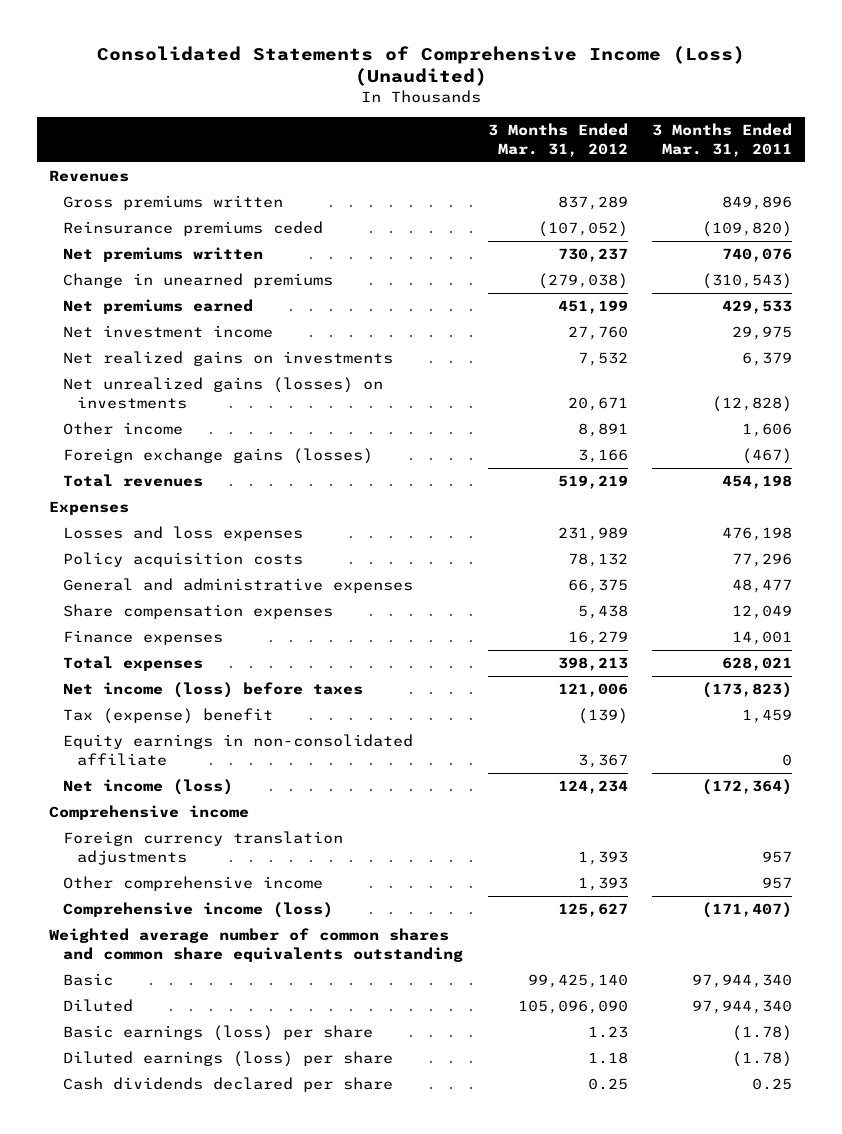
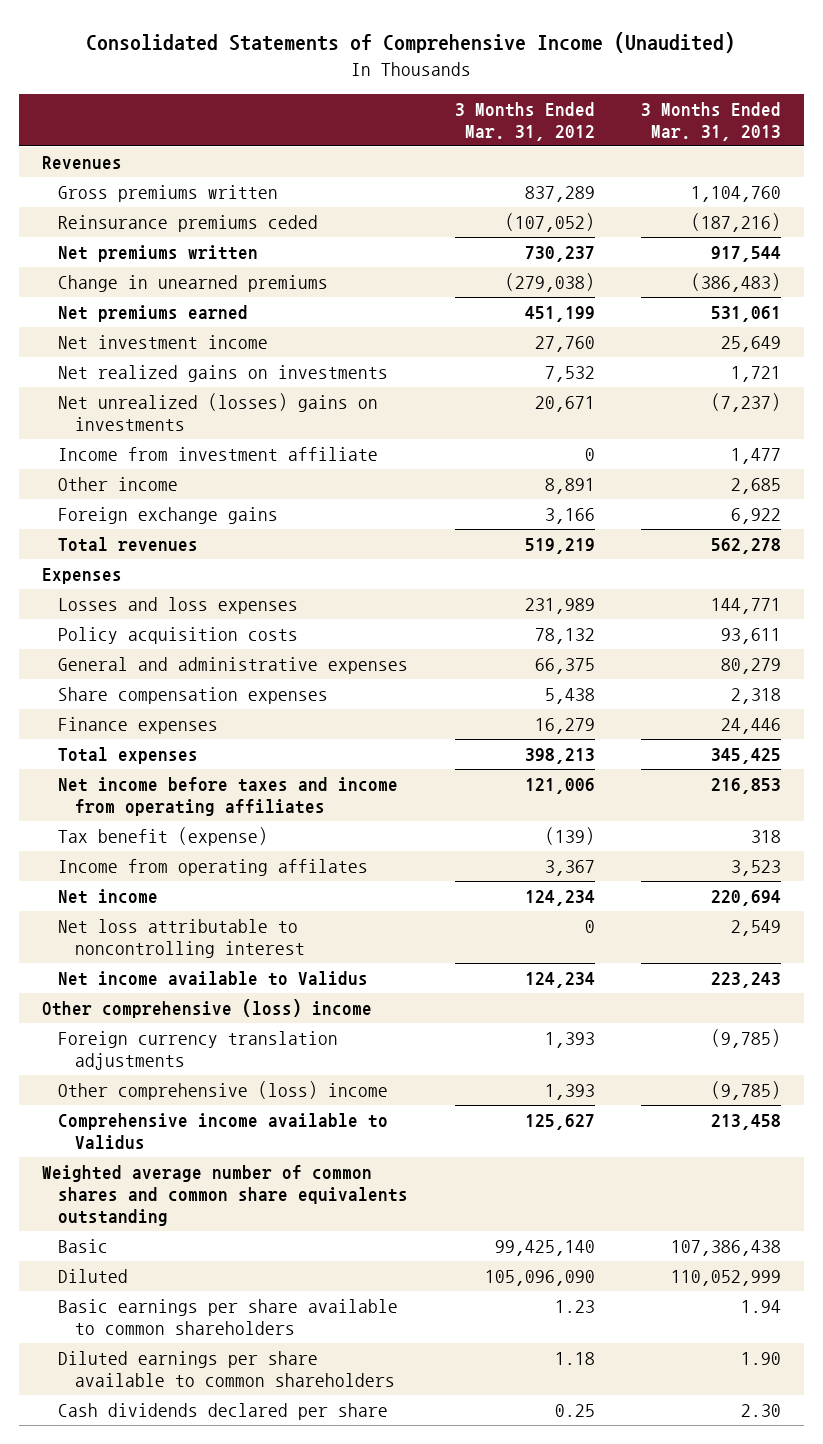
- Consolidated Statements of Comprehensive Income (Loss) (Unaudited)
+ Consolidated Statements of Comprehensive Income (Unaudited)
- | 3 Months Ended Mar. 31, 2012 | 3 Months Ended Mar. 31, 2011
+ | 3 Months Ended Mar. 31, 2012 | 3 Months Ended Mar. 31, 2013
- Net unrealized gains (losses) on investments | 20,671 | (12,828)
+ Net unrealized (losses) gains on investments | 20,671 | (7,237)
+ Income from investment affiliate | 0 | 1,477
- Foreign exchange gains (losses) | 3,166 | (467)
+ Foreign exchange gains | 3,166 | 6,922
- Net income (loss) before taxes | 121,006 | (173,823)
- Tax (expense) benefit | (139) | 1,459
- Equity earnings in non-consolidated affiliate | 3,367 | 0
- Net income (loss) | 124,234 | (172,364)
- Comprehensive income
+ Net income before taxes and income from operating affiliates | 121,006 | 216,853
+ Tax benefit (expense) | (139) | 318
+ Income from operating affilates | 3,367 | 3,523
+ Net income | 124,234 | 220,694
+ Net loss attributable to noncontrolling interest | 0 | 2,549
+ Net income available to Validus | 124,234 | 223,243
+ Other comprehensive (loss) income
- Other comprehensive income | 1,393 | 957
- Comprehensive income (loss) | 125,627 | (171,407)
+ Other comprehensive (loss) income | 1,393 | (9,785)
+ Comprehensive income available to Validus | 125,627 | 213,458
- Basic earnings (loss) per share | 1.23 | (1.78)
- Diluted earnings (loss) per share | 1.18 | (1.78)
+ Basic earnings per share available to common shareholders | 1.23 | 1.94
+ Diluted earnings per share available to common shareholders | 1.18 | 1.90

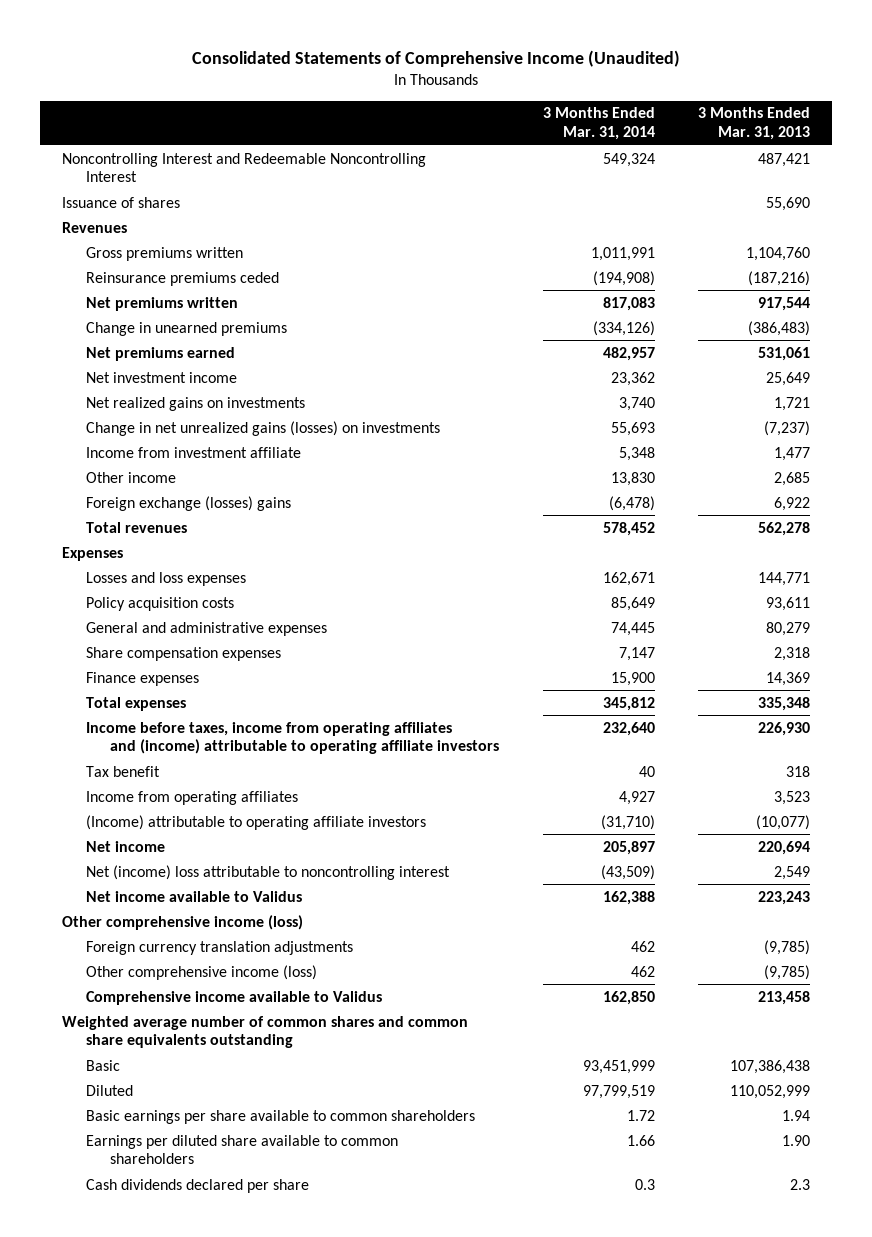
- | 3 Months Ended Mar. 31, 2012 | 3 Months Ended Mar. 31, 2013
+ | 3 Months Ended Mar. 31, 2014 | 3 Months Ended Mar. 31, 2013
+ Noncontrolling Interest and Redeemable Noncontrolling Interest | 549,324 | 487,421
+ Issuance of shares | | 55,690
- Net unrealized (losses) gains on investments | 20,671 | (7,237)
+ Change in net unrealized gains (losses) on investments | 55,693 | (7,237)
- Foreign exchange gains | 3,166 | 6,922
+ Foreign exchange (losses) gains | (6,478) | 6,922
- Finance expenses | 16,279 | 24,446
- Total expenses | 398,213 | 345,425
- Net income before taxes and income from operating affiliates | 121,006 | 216,853
- Tax benefit (expense) | (139) | 318
- Income from operating affilates | 3,367 | 3,523
+ Finance expenses | 15,900 | 14,369
+ Total expenses | 345,812 | 335,348
+ Income before taxes, income from operating affiliates and (income) attributable to operating affiliate investors | 232,640 | 226,930
+ Tax benefit | 40 | 318
+ Income from operating affiliates | 4,927 | 3,523
+ (Income) attributable to operating affiliate investors | (31,710) | (10,077)
- Net loss attributable to noncontrolling interest | 0 | 2,549
+ Net (income) loss attributable to noncontrolling interest | (43,509) | 2,549
- Other comprehensive (loss) income
+ Other comprehensive income (loss)
- Other comprehensive (loss) income | 1,393 | (9,785)
+ Other comprehensive income (loss) | 462 | (9,785)
- Diluted earnings per share available to common shareholders | 1.18 | 1.90
- Cash dividends declared per share | 0.25 | 2.30
+ Earnings per diluted share available to common shareholders | 1.66 | 1.90
+ Cash dividends declared per share | 0.3 | 2.3

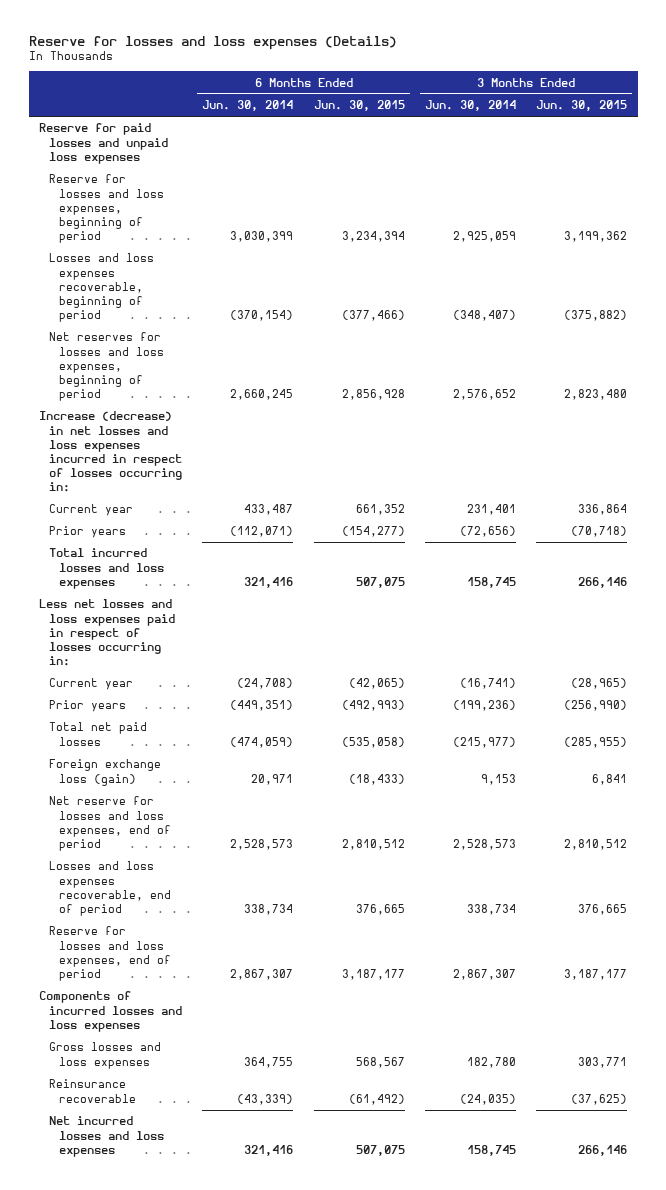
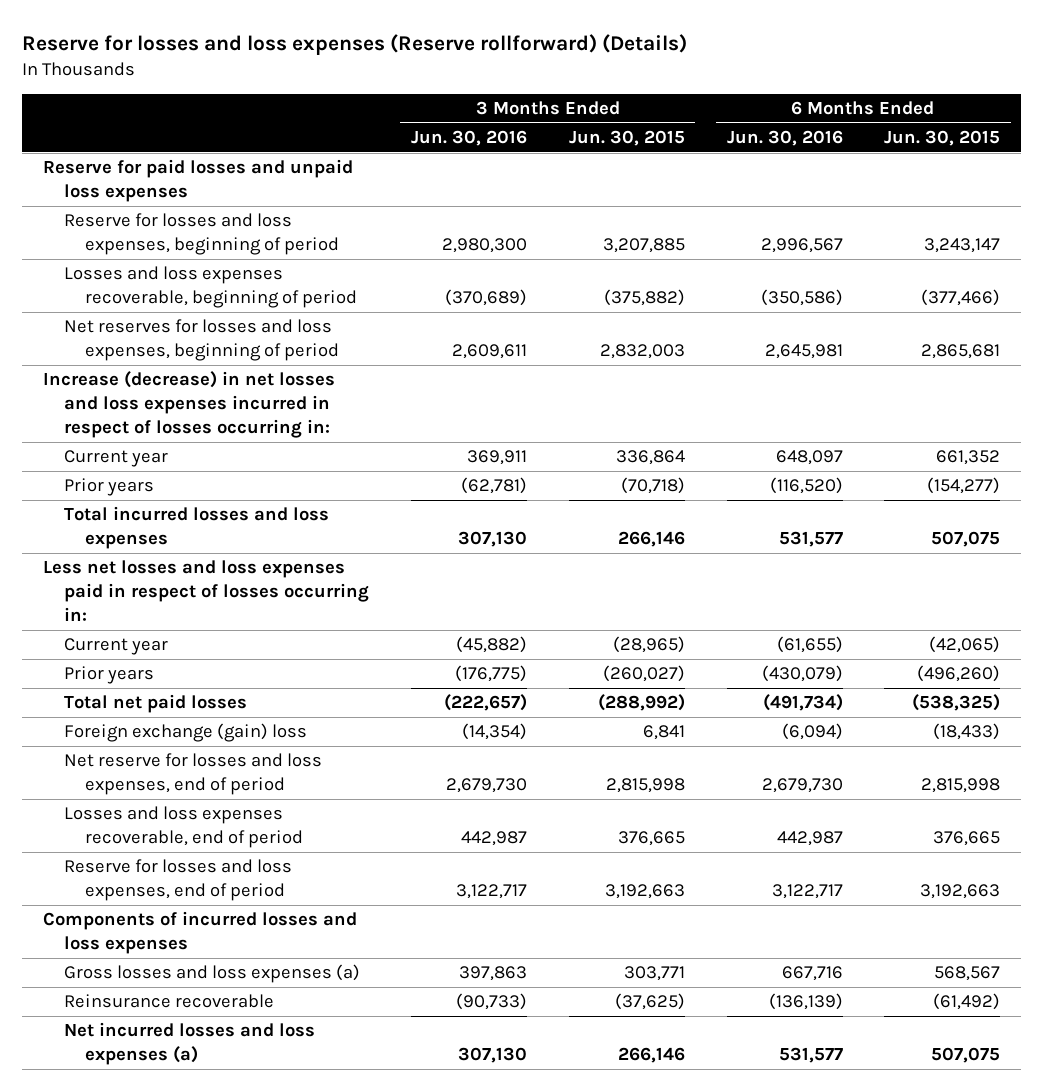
- Reserve for losses and loss expenses (Details)
+ Reserve for losses and loss expenses (Reserve rollforward) (Details)
- | 6 Months Ended Jun. 30, 2014 | 6 Months Ended Jun. 30, 2015 | 3 Months Ended Jun. 30, 2014 | 3 Months Ended Jun. 30, 2015
+ | 3 Months Ended Jun. 30, 2016 | 3 Months Ended Jun. 30, 2015 | 6 Months Ended Jun. 30, 2016 | 6 Months Ended Jun. 30, 2015
- Reserve for losses and loss expenses, beginning of period | 3,030,399 | 3,234,394 | 2,925,059 | 3,199,362
+ Reserve for losses and loss expenses, beginning of period | 2,980,300 | 3,207,885 | 2,996,567 | 3,243,147
- Net reserves for losses and loss expenses, beginning of period | 2,660,245 | 2,856,928 | 2,576,652 | 2,823,480
+ Net reserves for losses and loss expenses, beginning of period | 2,609,611 | 2,832,003 | 2,645,981 | 2,865,681
- Prior years | (449,351) | (492,993) | (199,236) | (256,990)
- Total net paid losses | (474,059) | (535,058) | (215,977) | (285,955)
- Foreign exchange loss (gain) | 20,971 | (18,433) | 9,153 | 6,841
- Net reserve for losses and loss expenses, end of period | 2,528,573 | 2,810,512 | 2,528,573 | 2,810,512
+ Prior years | (176,775) | (260,027) | (430,079) | (496,260)
+ Total net paid losses | (222,657) | (288,992) | (491,734) | (538,325)
+ Foreign exchange (gain) loss | (14,354) | 6,841 | (6,094) | (18,433)
+ Net reserve for losses and loss expenses, end of period | 2,679,730 | 2,815,998 | 2,679,730 | 2,815,998
- Reserve for losses and loss expenses, end of period | 2,867,307 | 3,187,177 | 2,867,307 | 3,187,177
+ Reserve for losses and loss expenses, end of period | 3,122,717 | 3,192,663 | 3,122,717 | 3,192,663
- Gross losses and loss expenses | 364,755 | 568,567 | 182,780 | 303,771
+ Gross losses and loss expenses (a) | 397,863 | 303,771 | 667,716 | 568,567
- Net incurred losses and loss expenses | 321,416 | 507,075 | 158,745 | 266,146
+ Net incurred losses and loss expenses (a) | 307,130 | 266,146 | 531,577 | 507,075

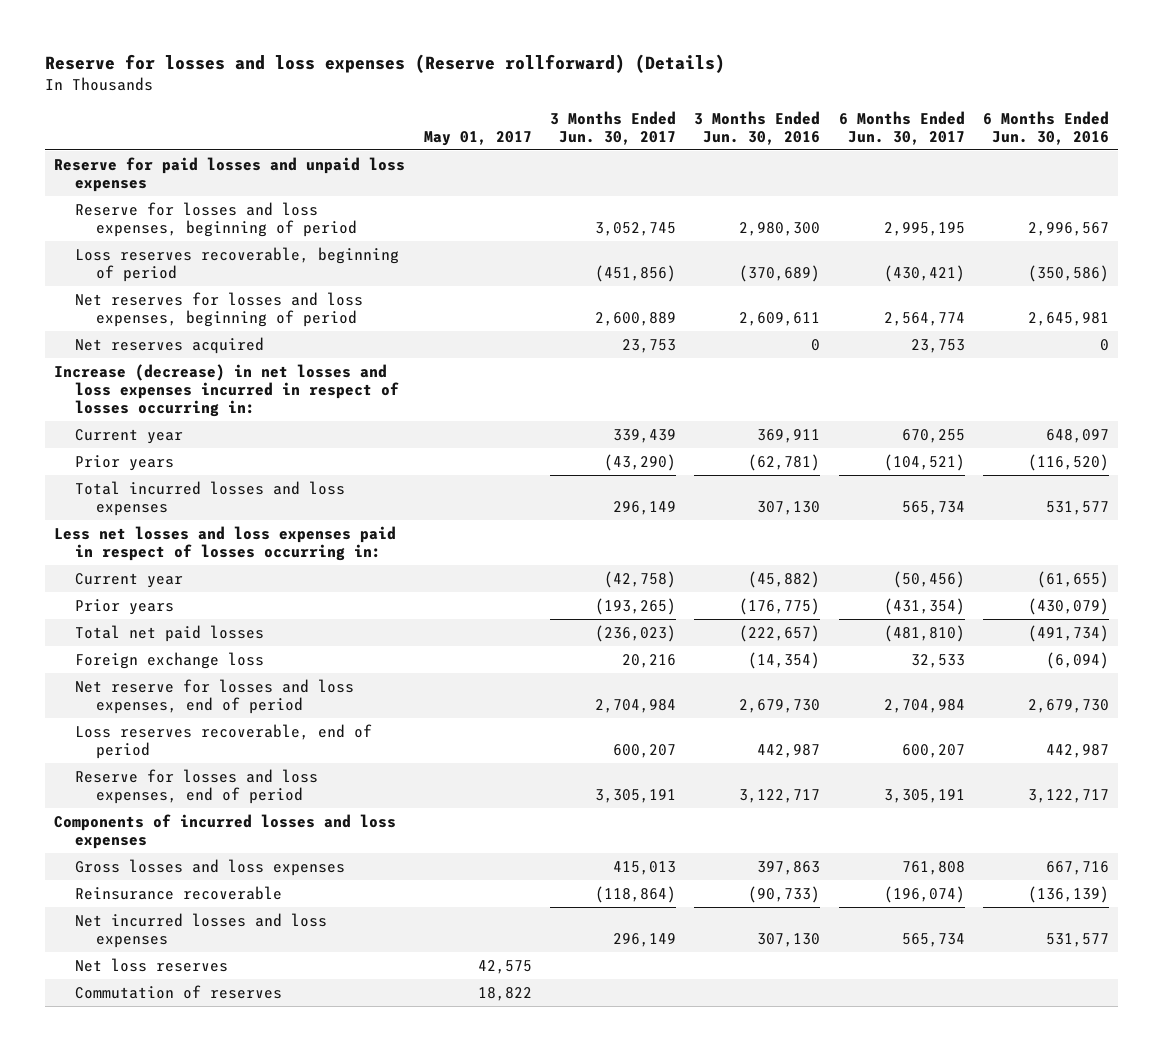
- | 3 Months Ended Jun. 30, 2016 | 3 Months Ended Jun. 30, 2015 | 6 Months Ended Jun. 30, 2016 | 6 Months Ended Jun. 30, 2015
+ | May 01, 2017 | 3 Months Ended Jun. 30, 2017 | 3 Months Ended Jun. 30, 2016 | 6 Months Ended Jun. 30, 2017 | 6 Months Ended Jun. 30, 2016
- Losses and loss expenses recoverable, beginning of period | (370,689) | (375,882) | (350,586) | (377,466)
+ Loss reserves recoverable, beginning of period | | (451,856) | (370,689) | (430,421) | (350,586)
+ Net reserves acquired | | 23,753 | 0 | 23,753 | 0
- Foreign exchange (gain) loss | (14,354) | 6,841 | (6,094) | (18,433)
+ Foreign exchange loss | | 20,216 | (14,354) | 32,533 | (6,094)
- Losses and loss expenses recoverable, end of period | 442,987 | 376,665 | 442,987 | 376,665
+ Loss reserves recoverable, end of period | | 600,207 | 442,987 | 600,207 | 442,987
- Gross losses and loss expenses (a) | 397,863 | 303,771 | 667,716 | 568,567
+ Gross losses and loss expenses | | 415,013 | 397,863 | 761,808 | 667,716
- Net incurred losses and loss expenses (a) | 307,130 | 266,146 | 531,577 | 507,075
+ Net incurred losses and loss expenses | | 296,149 | 307,130 | 565,734 | 531,577
+ Net loss reserves | 42,575 | | | |
+ Commutation of reserves | 18,822 | | | |

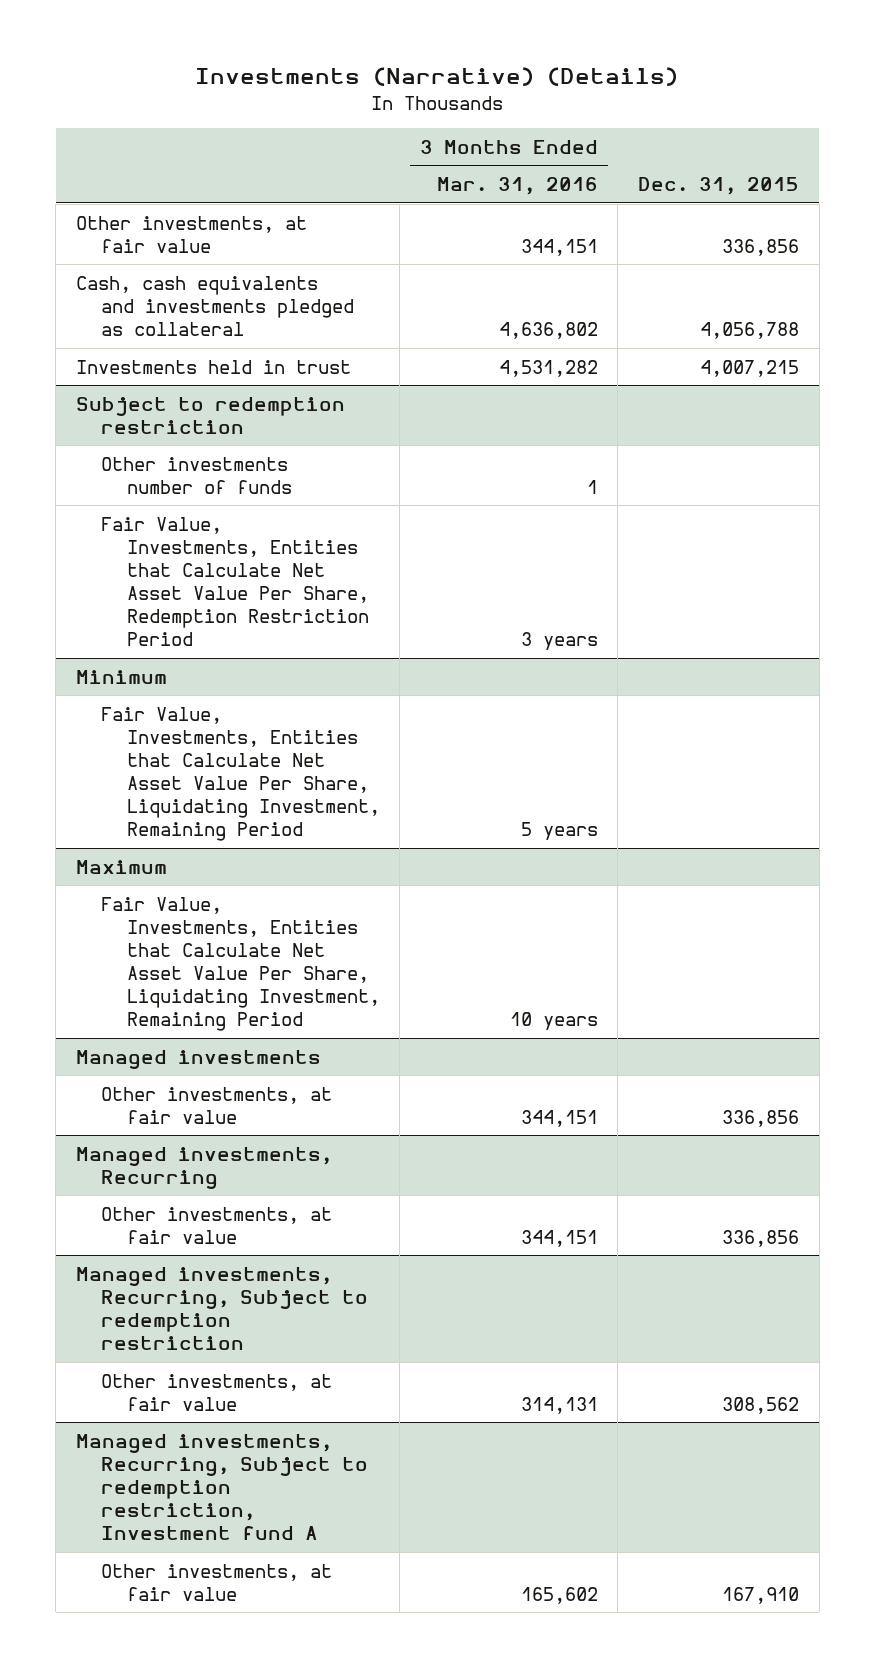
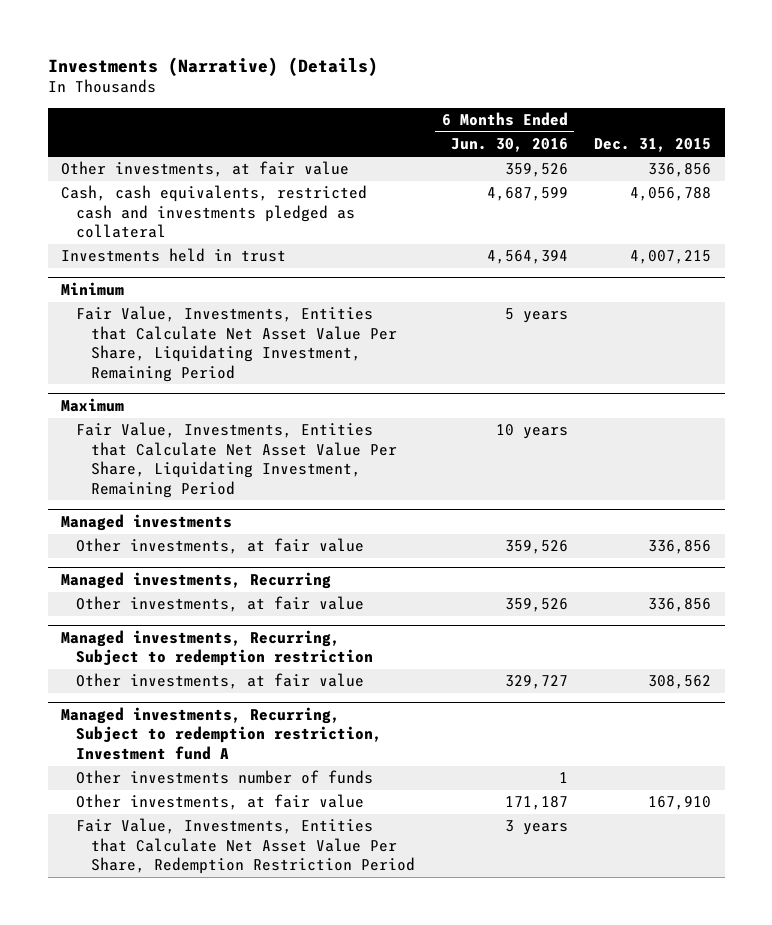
- | 3 Months Ended Mar. 31, 2016 | Dec. 31, 2015
+ | 6 Months Ended Jun. 30, 2016 | Dec. 31, 2015
- Cash, cash equivalents and investments pledged as collateral | 4,636,802 | 4,056,788
+ Cash, cash equivalents, restricted cash and investments pledged as collateral | 4,687,599 | 4,056,788
- Subject to redemption restriction
- Other investments number of funds | 1 |
- Fair Value, Investments, Entities that Calculate Net Asset Value Per Share, Redemption Restriction Period | 3 years |
@ Managed investments, Recurring, Subject to redemption restriction, Investment fund A
+ Other investments number of funds | 1 |
+ Fair Value, Investments, Entities that Calculate Net Asset Value Per Share, Redemption Restriction Period | 3 years |

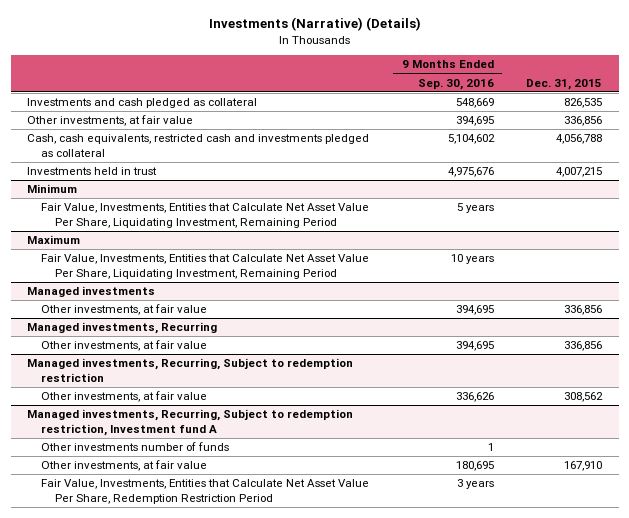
- | 6 Months Ended Jun. 30, 2016 | Dec. 31, 2015
+ | 9 Months Ended Sep. 30, 2016 | Dec. 31, 2015
+ Investments and cash pledged as collateral | 548,669 | 826,535

